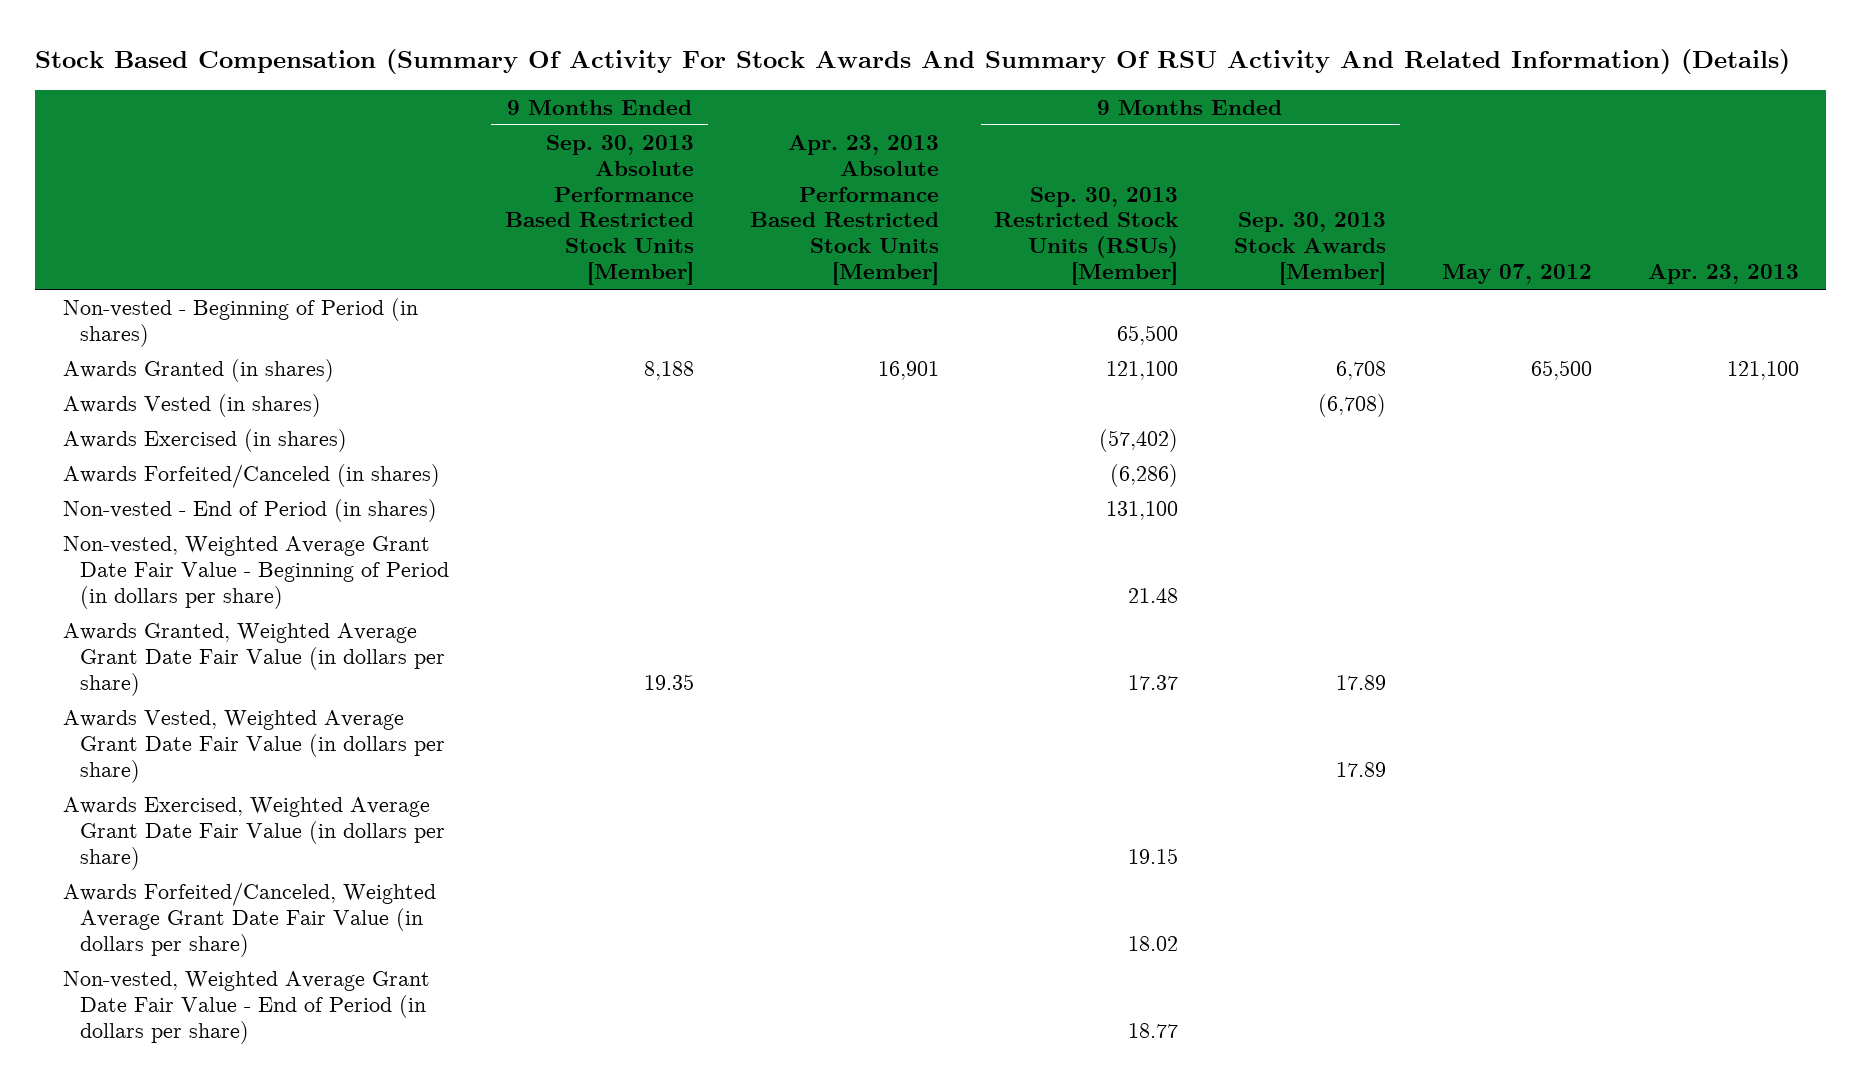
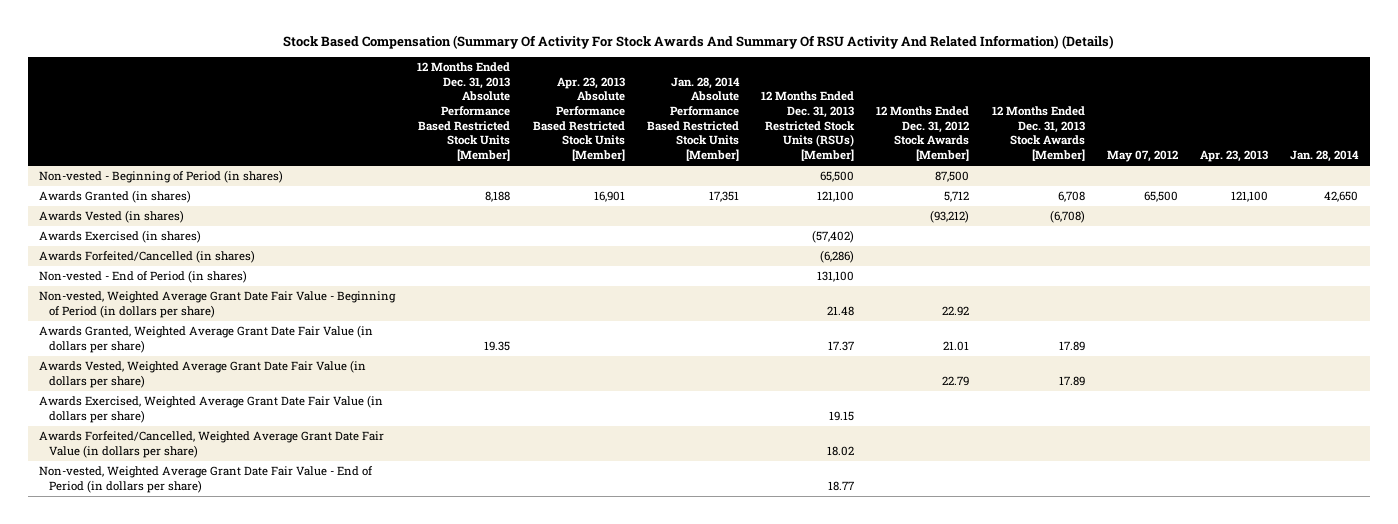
- | 9 Months Ended Sep. 30, 2013 Absolute Performance Based Restricted Stock Units [Member] | Apr. 23, 2013 Absolute Performance Based Restricted Stock Units [Member] | 9 Months Ended Sep. 30, 2013 Restricted Stock Units (RSUs) [Member] | 9 Months Ended Sep. 30, 2013 Stock Awards [Member] | May 07, 2012 | Apr. 23, 2013
+ | 12 Months Ended Dec. 31, 2013 Absolute Performance Based Restricted Stock Units [Member] | Apr. 23, 2013 Absolute Performance Based Restricted Stock Units [Member] | Jan. 28, 2014 Absolute Performance Based Restricted Stock Units [Member] | 12 Months Ended Dec. 31, 2013 Restricted Stock Units (RSUs) [Member] | 12 Months Ended Dec. 31, 2012 Stock Awards [Member] | 12 Months Ended Dec. 31, 2013 Stock Awards [Member] | May 07, 2012 | Apr. 23, 2013 | Jan. 28, 2014
- Awards Forfeited/Canceled (in shares) | | | (6,286) | | |
+ Awards Forfeited/Cancelled (in shares) | | | | (6,286) | | | | |
- Awards Forfeited/Canceled, Weighted Average Grant Date Fair Value (in dollars per share) | | | 18.02 | | |
+ Awards Forfeited/Cancelled, Weighted Average Grant Date Fair Value (in dollars per share) | | | | 18.02 | | | | |

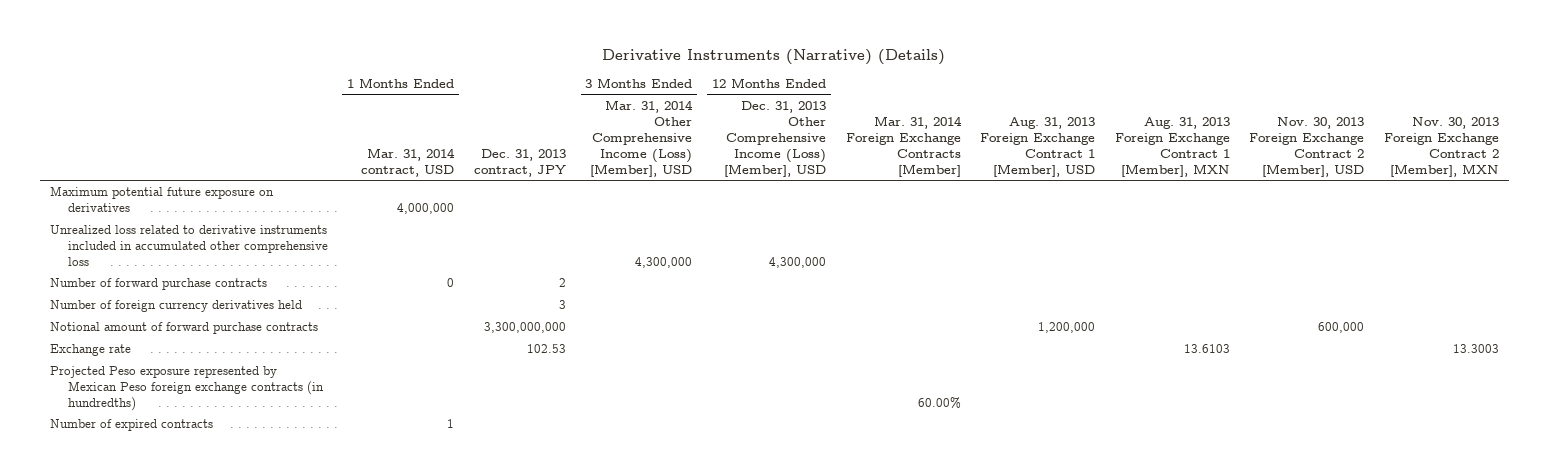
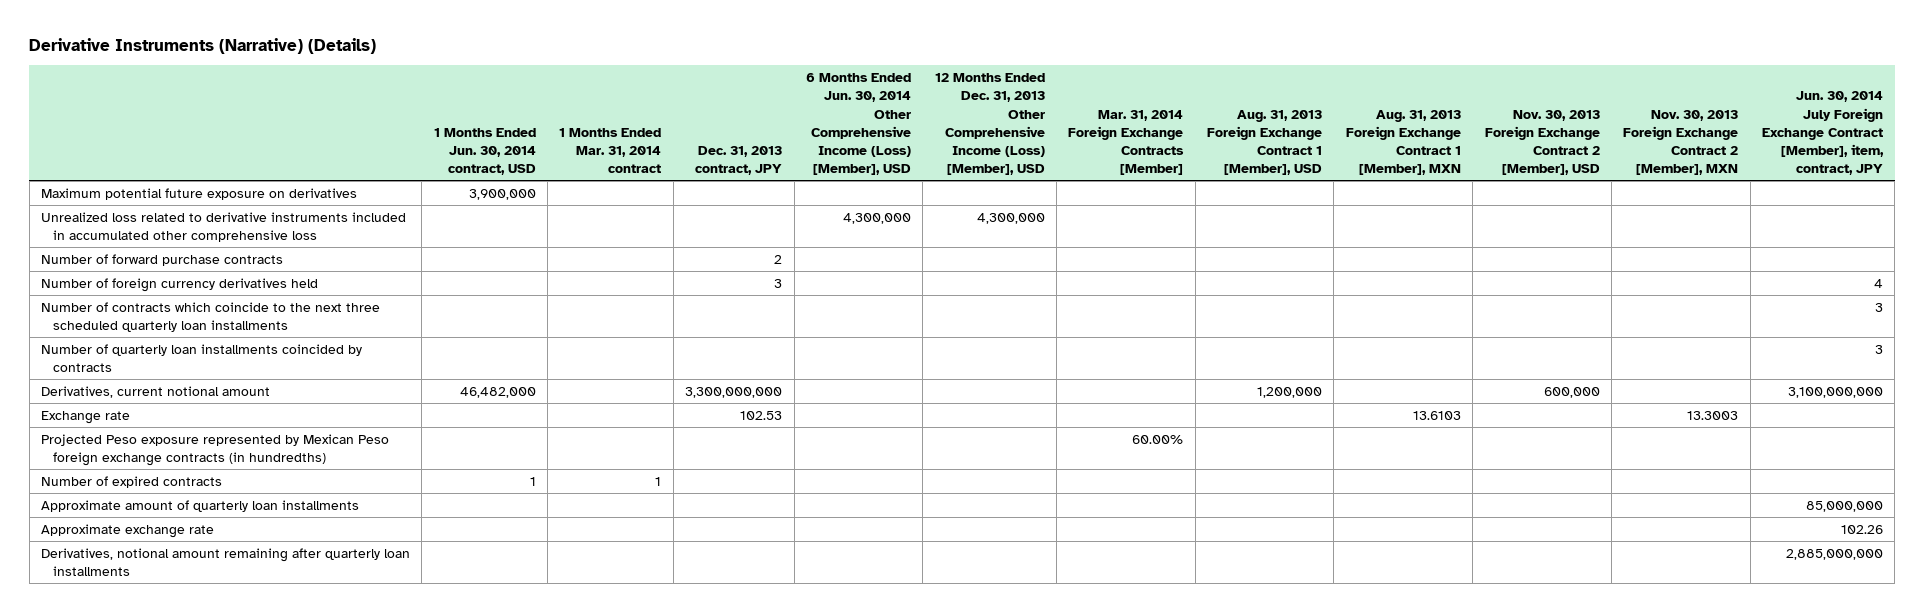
- | 1 Months Ended Mar. 31, 2014 contract, USD | Dec. 31, 2013 contract, JPY | 3 Months Ended Mar. 31, 2014 Other Comprehensive Income (Loss) [Member], USD | 12 Months Ended Dec. 31, 2013 Other Comprehensive Income (Loss) [Member], USD | Mar. 31, 2014 Foreign Exchange Contracts [Member] | Aug. 31, 2013 Foreign Exchange Contract 1 [Member], USD | Aug. 31, 2013 Foreign Exchange Contract 1 [Member], MXN | Nov. 30, 2013 Foreign Exchange Contract 2 [Member], USD | Nov. 30, 2013 Foreign Exchange Contract 2 [Member], MXN
+ | 1 Months Ended Jun. 30, 2014 contract, USD | 1 Months Ended Mar. 31, 2014 contract | Dec. 31, 2013 contract, JPY | 6 Months Ended Jun. 30, 2014 Other Comprehensive Income (Loss) [Member], USD | 12 Months Ended Dec. 31, 2013 Other Comprehensive Income (Loss) [Member], USD | Mar. 31, 2014 Foreign Exchange Contracts [Member] | Aug. 31, 2013 Foreign Exchange Contract 1 [Member], USD | Aug. 31, 2013 Foreign Exchange Contract 1 [Member], MXN | Nov. 30, 2013 Foreign Exchange Contract 2 [Member], USD | Nov. 30, 2013 Foreign Exchange Contract 2 [Member], MXN | Jun. 30, 2014 July Foreign Exchange Contract [Member], item, contract, JPY
- Notional amount of forward purchase contracts | | 3,300,000,000 | | | | 1,200,000 | | 600,000 |
+ Number of contracts which coincide to the next three scheduled quarterly loan installments | | | | | | | | | | | 3
+ Number of quarterly loan installments coincided by contracts | | | | | | | | | | | 3
+ Derivatives, current notional amount | 46,482,000 | | 3,300,000,000 | | | | 1,200,000 | | 600,000 | | 3,100,000,000
+ Approximate amount of quarterly loan installments | | | | | | | | | | | 85,000,000
+ Approximate exchange rate | | | | | | | | | | | 102.26
+ Derivatives, notional amount remaining after quarterly loan installments | | | | | | | | | | | 2,885,000,000

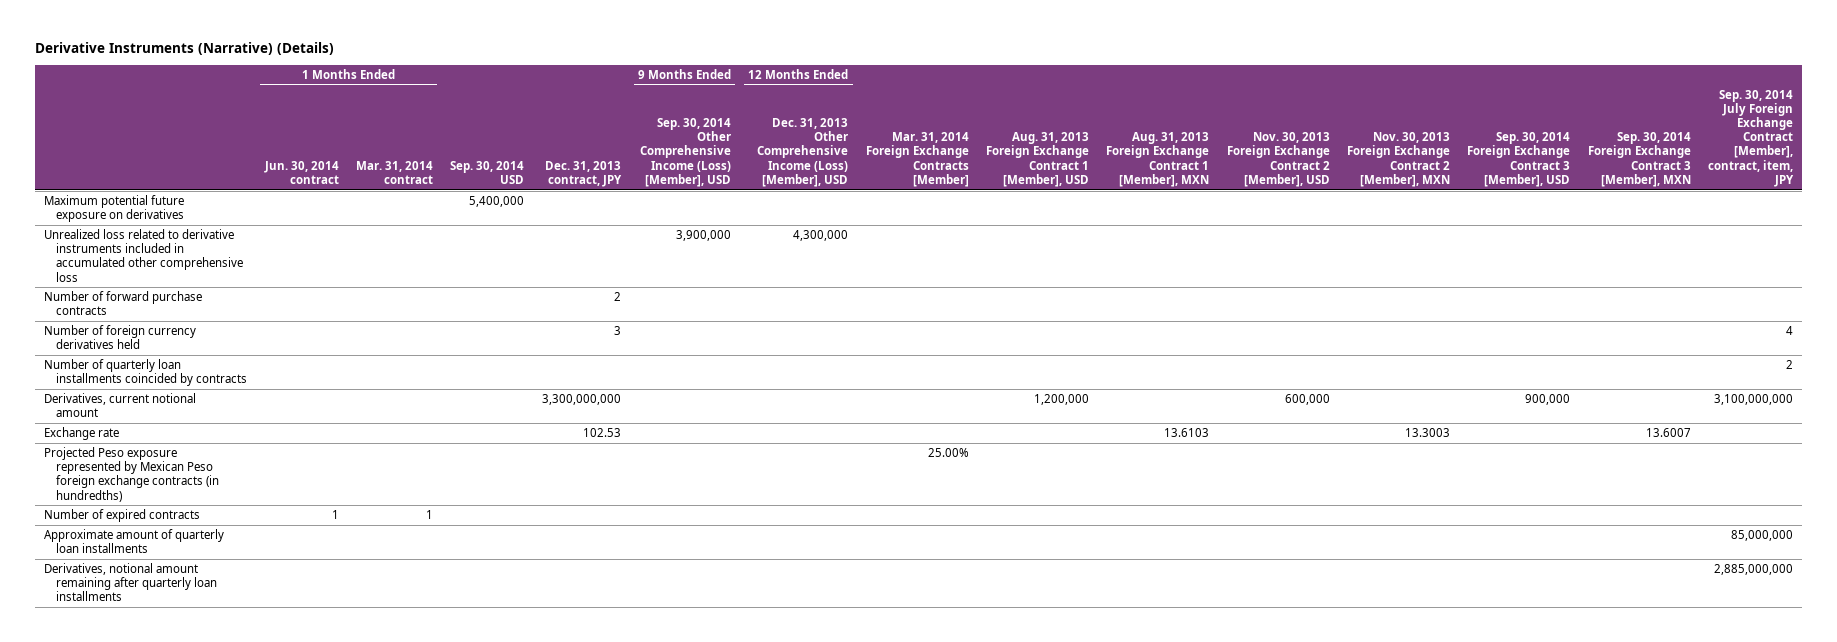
- | 1 Months Ended Jun. 30, 2014 contract, USD | 1 Months Ended Mar. 31, 2014 contract | Dec. 31, 2013 contract, JPY | 6 Months Ended Jun. 30, 2014 Other Comprehensive Income (Loss) [Member], USD | 12 Months Ended Dec. 31, 2013 Other Comprehensive Income (Loss) [Member], USD | Mar. 31, 2014 Foreign Exchange Contracts [Member] | Aug. 31, 2013 Foreign Exchange Contract 1 [Member], USD | Aug. 31, 2013 Foreign Exchange Contract 1 [Member], MXN | Nov. 30, 2013 Foreign Exchange Contract 2 [Member], USD | Nov. 30, 2013 Foreign Exchange Contract 2 [Member], MXN | Jun. 30, 2014 July Foreign Exchange Contract [Member], item, contract, JPY
+ | 1 Months Ended Jun. 30, 2014 contract | 1 Months Ended Mar. 31, 2014 contract | Sep. 30, 2014 USD | Dec. 31, 2013 contract, JPY | 9 Months Ended Sep. 30, 2014 Other Comprehensive Income (Loss) [Member], USD | 12 Months Ended Dec. 31, 2013 Other Comprehensive Income (Loss) [Member], USD | Mar. 31, 2014 Foreign Exchange Contracts [Member] | Aug. 31, 2013 Foreign Exchange Contract 1 [Member], USD | Aug. 31, 2013 Foreign Exchange Contract 1 [Member], MXN | Nov. 30, 2013 Foreign Exchange Contract 2 [Member], USD | Nov. 30, 2013 Foreign Exchange Contract 2 [Member], MXN | Sep. 30, 2014 Foreign Exchange Contract 3 [Member], USD | Sep. 30, 2014 Foreign Exchange Contract 3 [Member], MXN | Sep. 30, 2014 July Foreign Exchange Contract [Member], contract, item, JPY
- Number of contracts which coincide to the next three scheduled quarterly loan installments | | | | | | | | | | | 3
- Projected Peso exposure represented by Mexican Peso foreign exchange contracts (in hundredths) | | | | | | 60.00% | | | | |
+ Projected Peso exposure represented by Mexican Peso foreign exchange contracts (in hundredths) | | | | | | | 25.00% | | | | | | |
- Approximate exchange rate | | | | | | | | | | | 102.26

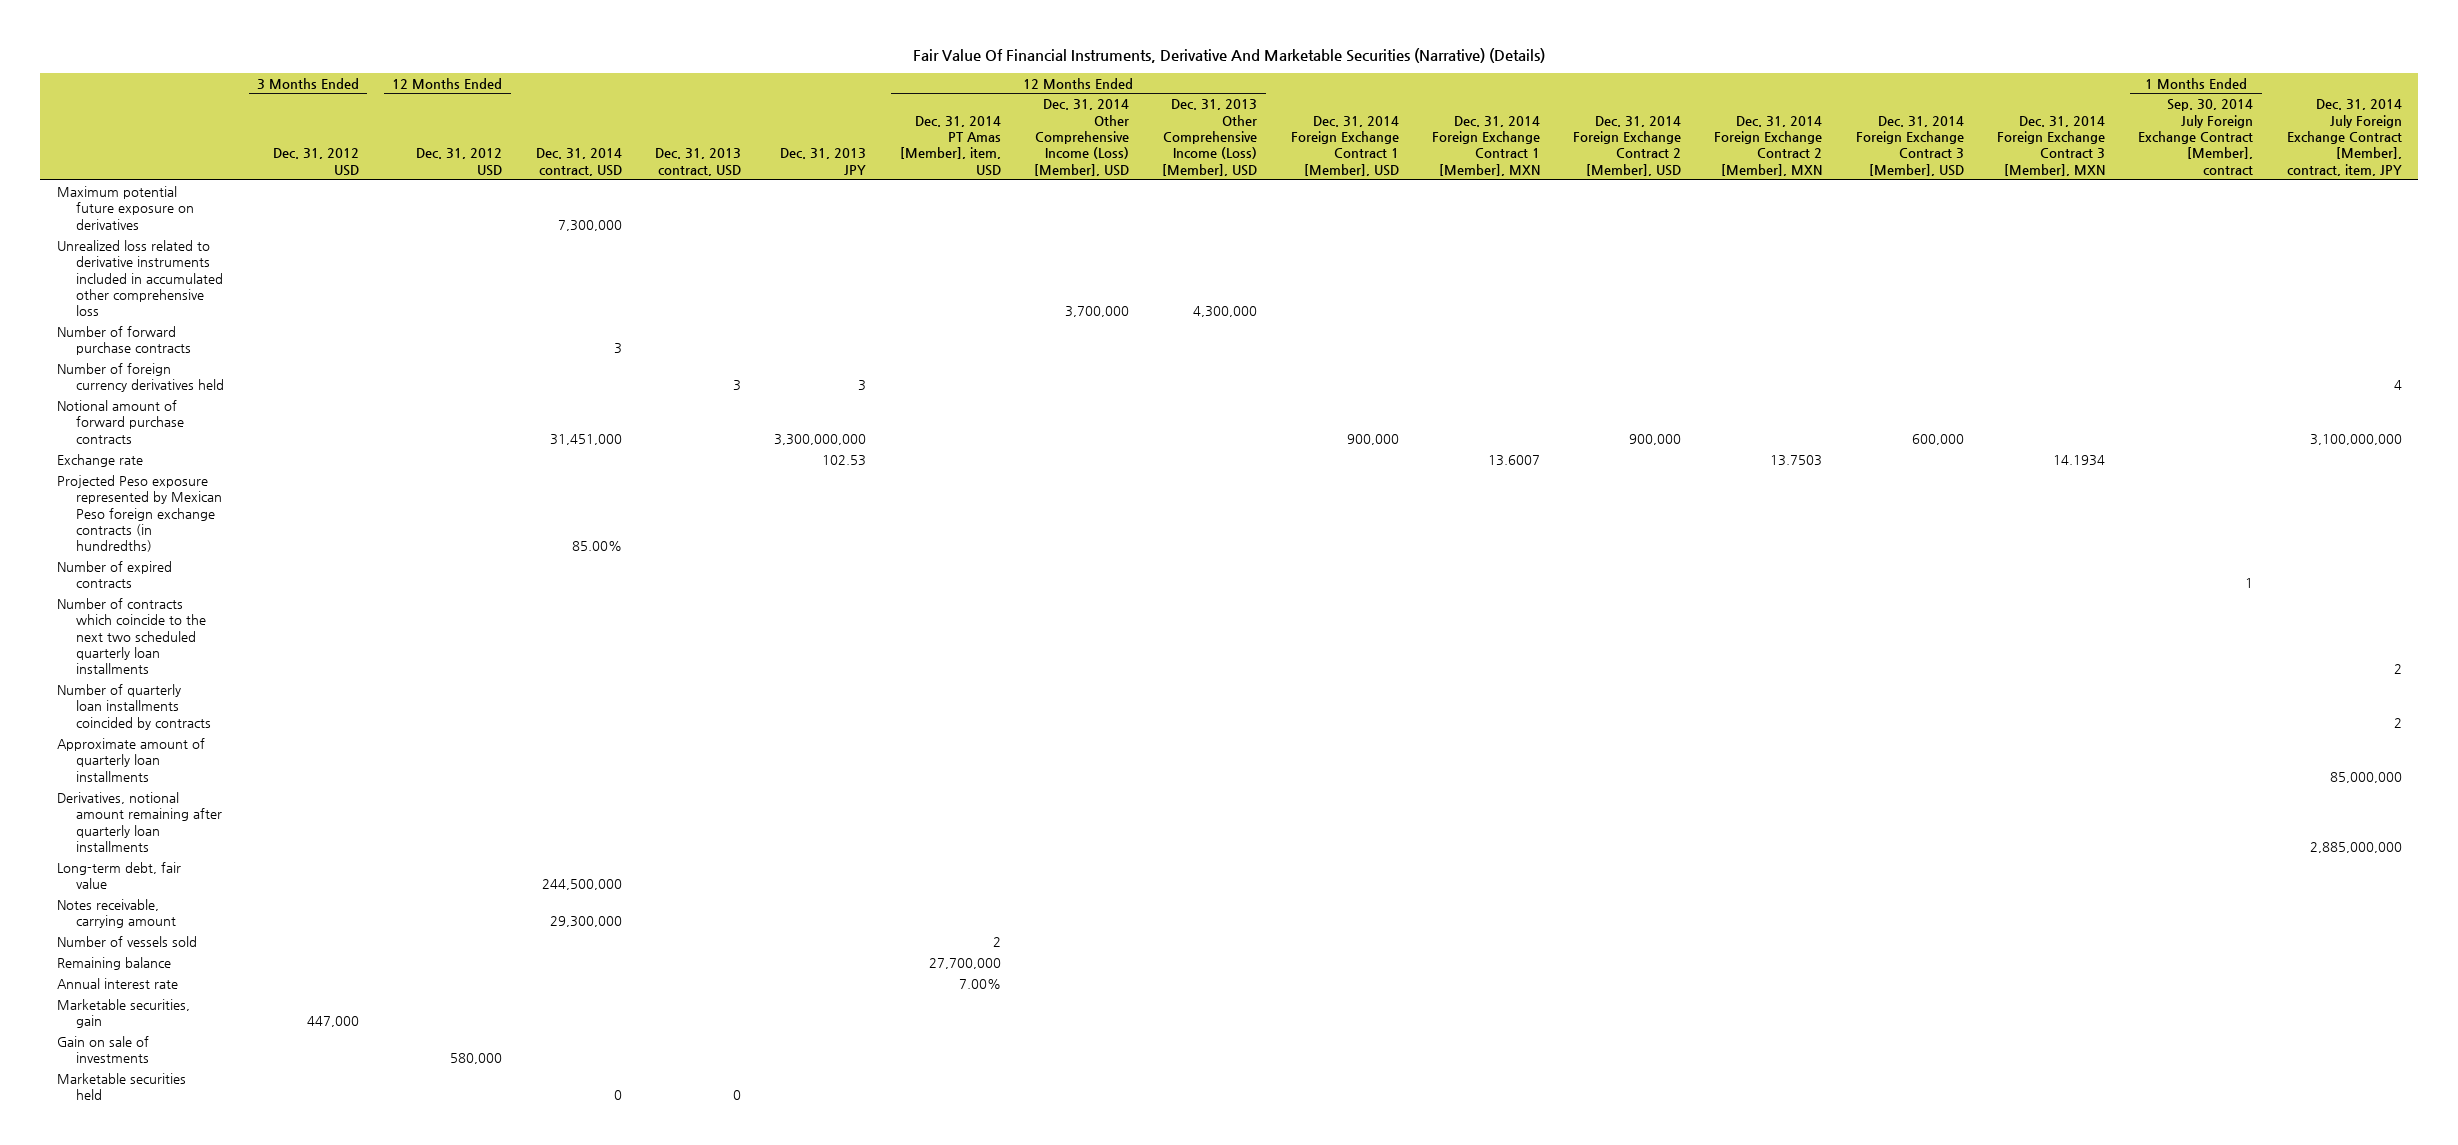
- Derivative Instruments (Narrative) (Details)
+ Fair Value Of Financial Instruments, Derivative And Marketable Securities (Narrative) (Details)
- | 1 Months Ended Jun. 30, 2014 contract | 1 Months Ended Mar. 31, 2014 contract | Sep. 30, 2014 USD | Dec. 31, 2013 contract, JPY | 9 Months Ended Sep. 30, 2014 Other Comprehensive Income (Loss) [Member], USD | 12 Months Ended Dec. 31, 2013 Other Comprehensive Income (Loss) [Member], USD | Mar. 31, 2014 Foreign Exchange Contracts [Member] | Aug. 31, 2013 Foreign Exchange Contract 1 [Member], USD | Aug. 31, 2013 Foreign Exchange Contract 1 [Member], MXN | Nov. 30, 2013 Foreign Exchange Contract 2 [Member], USD | Nov. 30, 2013 Foreign Exchange Contract 2 [Member], MXN | Sep. 30, 2014 Foreign Exchange Contract 3 [Member], USD | Sep. 30, 2014 Foreign Exchange Contract 3 [Member], MXN | Sep. 30, 2014 July Foreign Exchange Contract [Member], contract, item, JPY
+ | 3 Months Ended Dec. 31, 2012 USD | 12 Months Ended Dec. 31, 2012 USD | Dec. 31, 2014 contract, USD | Dec. 31, 2013 contract, USD | Dec. 31, 2013 JPY | 12 Months Ended Dec. 31, 2014 PT Amas [Member], item, USD | 12 Months Ended Dec. 31, 2014 Other Comprehensive Income (Loss) [Member], USD | 12 Months Ended Dec. 31, 2013 Other Comprehensive Income (Loss) [Member], USD | Dec. 31, 2014 Foreign Exchange Contract 1 [Member], USD | Dec. 31, 2014 Foreign Exchange Contract 1 [Member], MXN | Dec. 31, 2014 Foreign Exchange Contract 2 [Member], USD | Dec. 31, 2014 Foreign Exchange Contract 2 [Member], MXN | Dec. 31, 2014 Foreign Exchange Contract 3 [Member], USD | Dec. 31, 2014 Foreign Exchange Contract 3 [Member], MXN | 1 Months Ended Sep. 30, 2014 July Foreign Exchange Contract [Member], contract | Dec. 31, 2014 July Foreign Exchange Contract [Member], contract, item, JPY
- Derivatives, current notional amount | | | | 3,300,000,000 | | | | 1,200,000 | | 600,000 | | 900,000 | | 3,100,000,000
+ Notional amount of forward purchase contracts | | | 31,451,000 | | 3,300,000,000 | | | | 900,000 | | 900,000 | | 600,000 | | | 3,100,000,000
+ Number of contracts which coincide to the next two scheduled quarterly loan installments | | | | | | | | | | | | | | | | 2
moved down: Number of quarterly loan installments coincided by contracts | | | | | | | | | | | | | | | | 2
+ Long-term debt, fair value | | | 244,500,000 | | | | | | | | | | | | |
+ Notes receivable, carrying amount | | | 29,300,000 | | | | | | | | | | | | |
+ Number of vessels sold | | | | | | 2 | | | | | | | | | |
+ Remaining balance | | | | | | 27,700,000 | | | | | | | | | |
+ Annual interest rate | | | | | | 7.00% | | | | | | | | | |
+ Marketable securities, gain | 447,000 | | | | | | | | | | | | | | |
+ Gain on sale of investments | | 580,000 | | | | | | | | | | | | | |
+ Marketable securities held | | | 0 | 0 | | | | | | | | | | | |

